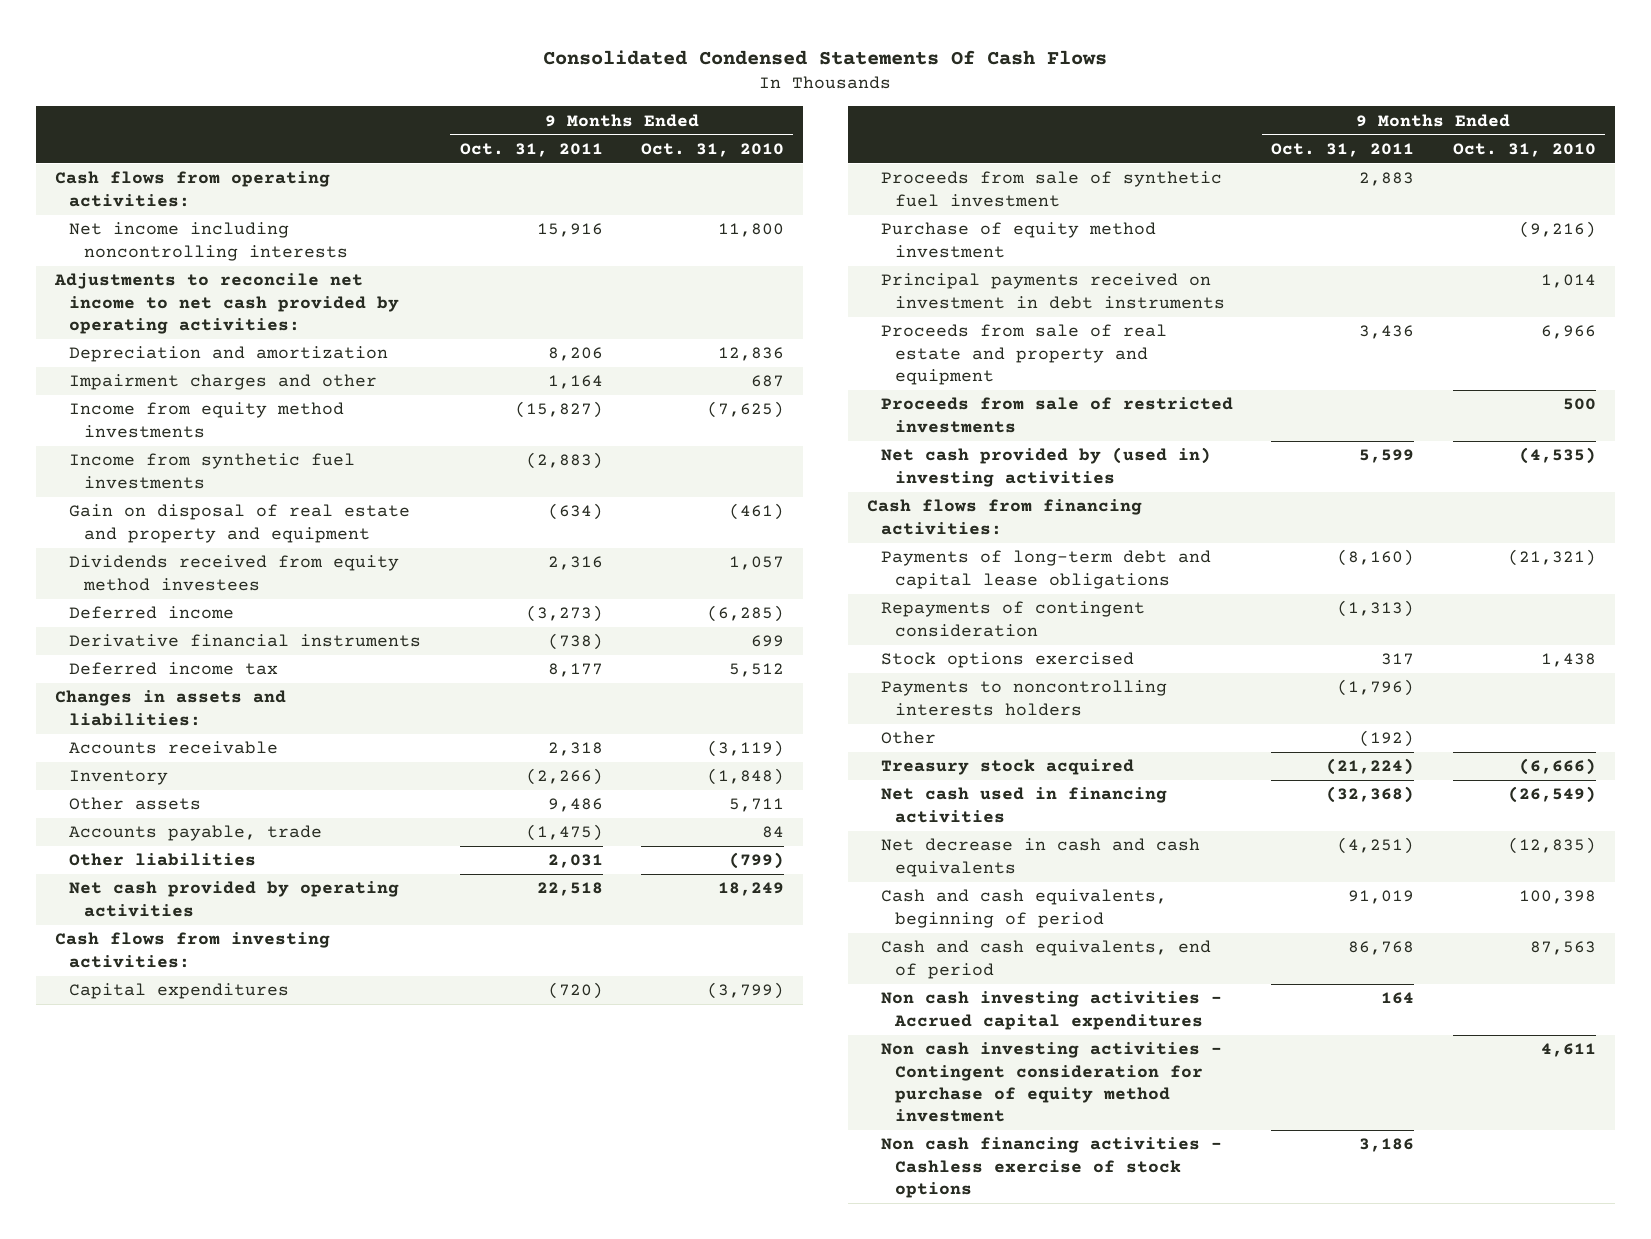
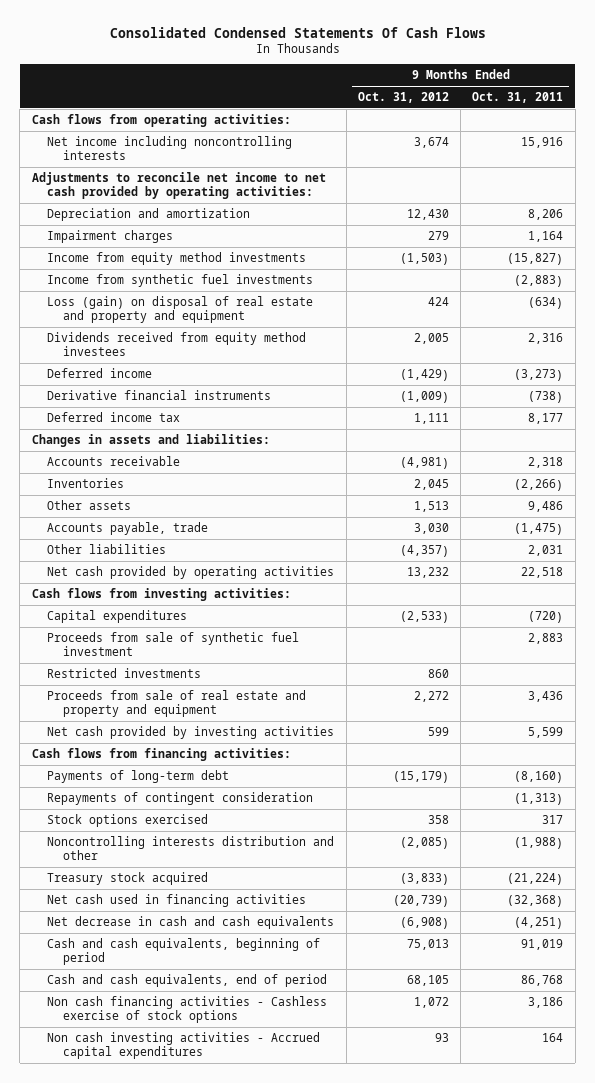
- | 9 Months Ended Oct. 31, 2011 | 9 Months Ended Oct. 31, 2010
+ | 9 Months Ended Oct. 31, 2012 | 9 Months Ended Oct. 31, 2011
- Impairment charges and other | 1,164 | 687
+ Impairment charges | 279 | 1,164
- Gain on disposal of real estate and property and equipment | (634) | (461)
+ Loss (gain) on disposal of real estate and property and equipment | 424 | (634)
- Inventory | (2,266) | (1,848)
+ Inventories | 2,045 | (2,266)
- Purchase of equity method investment | | (9,216)
- Principal payments received on investment in debt instruments | | 1,014
+ Restricted investments | 860 |
- Proceeds from sale of restricted investments | | 500
- Net cash provided by (used in) investing activities | 5,599 | (4,535)
+ Net cash provided by investing activities | 599 | 5,599
- Payments of long-term debt and capital lease obligations | (8,160) | (21,321)
+ Payments of long-term debt | (15,179) | (8,160)
- Payments to noncontrolling interests holders | (1,796) |
- Other | (192) |
+ Noncontrolling interests distribution and other | (2,085) | (1,988)
- Non cash investing activities - Contingent consideration for purchase of equity method investment | | 4,611
moved down: Non cash investing activities - Accrued capital expenditures | 93 | 164

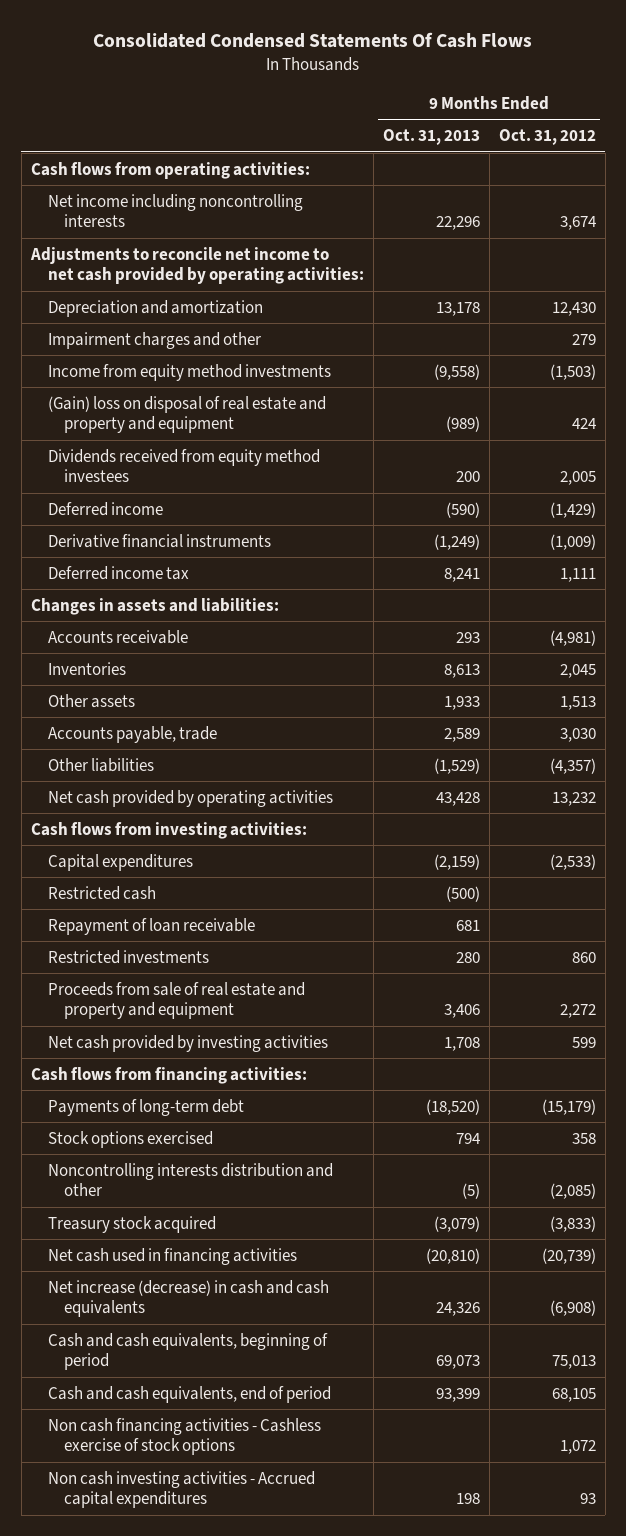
- | 9 Months Ended Oct. 31, 2012 | 9 Months Ended Oct. 31, 2011
+ | 9 Months Ended Oct. 31, 2013 | 9 Months Ended Oct. 31, 2012
- Impairment charges | 279 | 1,164
+ Impairment charges and other | | 279
- Income from synthetic fuel investments | | (2,883)
- Loss (gain) on disposal of real estate and property and equipment | 424 | (634)
+ (Gain) loss on disposal of real estate and property and equipment | (989) | 424
- Proceeds from sale of synthetic fuel investment | | 2,883
+ Restricted cash | (500) |
+ Repayment of loan receivable | 681 |
- Repayments of contingent consideration | | (1,313)
- Net decrease in cash and cash equivalents | (6,908) | (4,251)
+ Net increase (decrease) in cash and cash equivalents | 24,326 | (6,908)

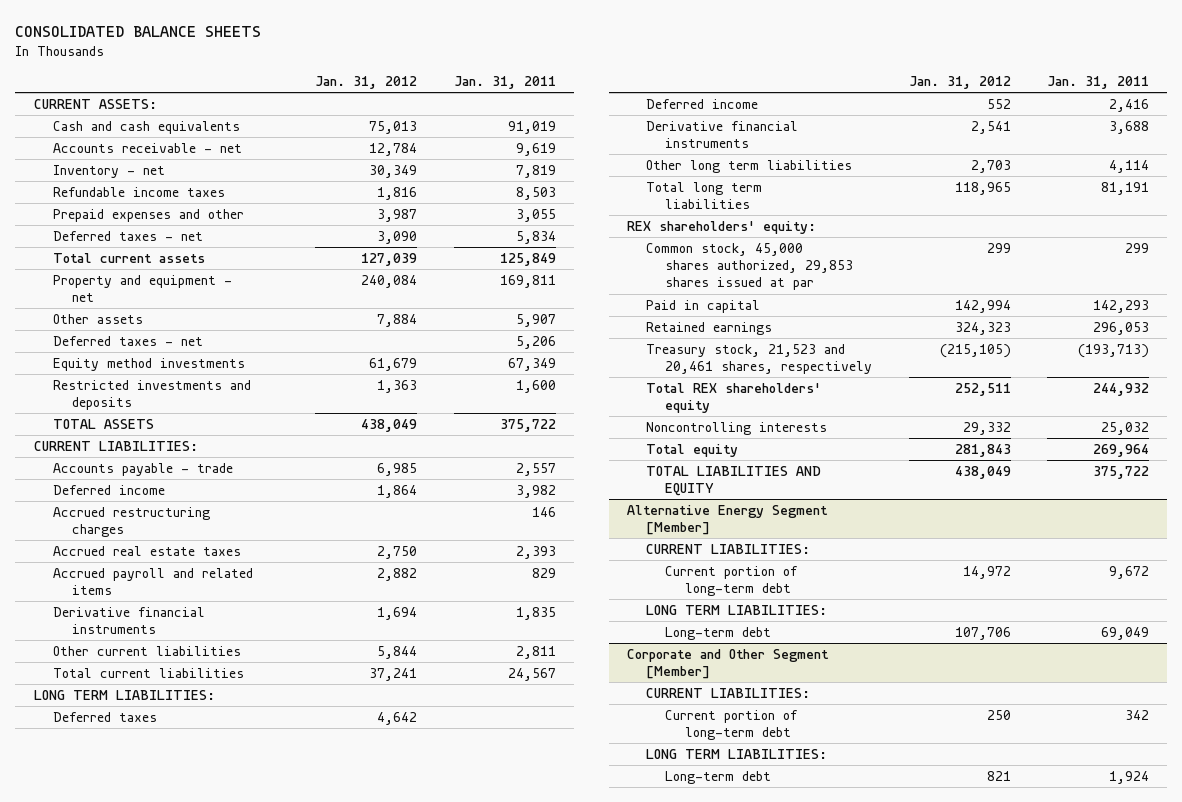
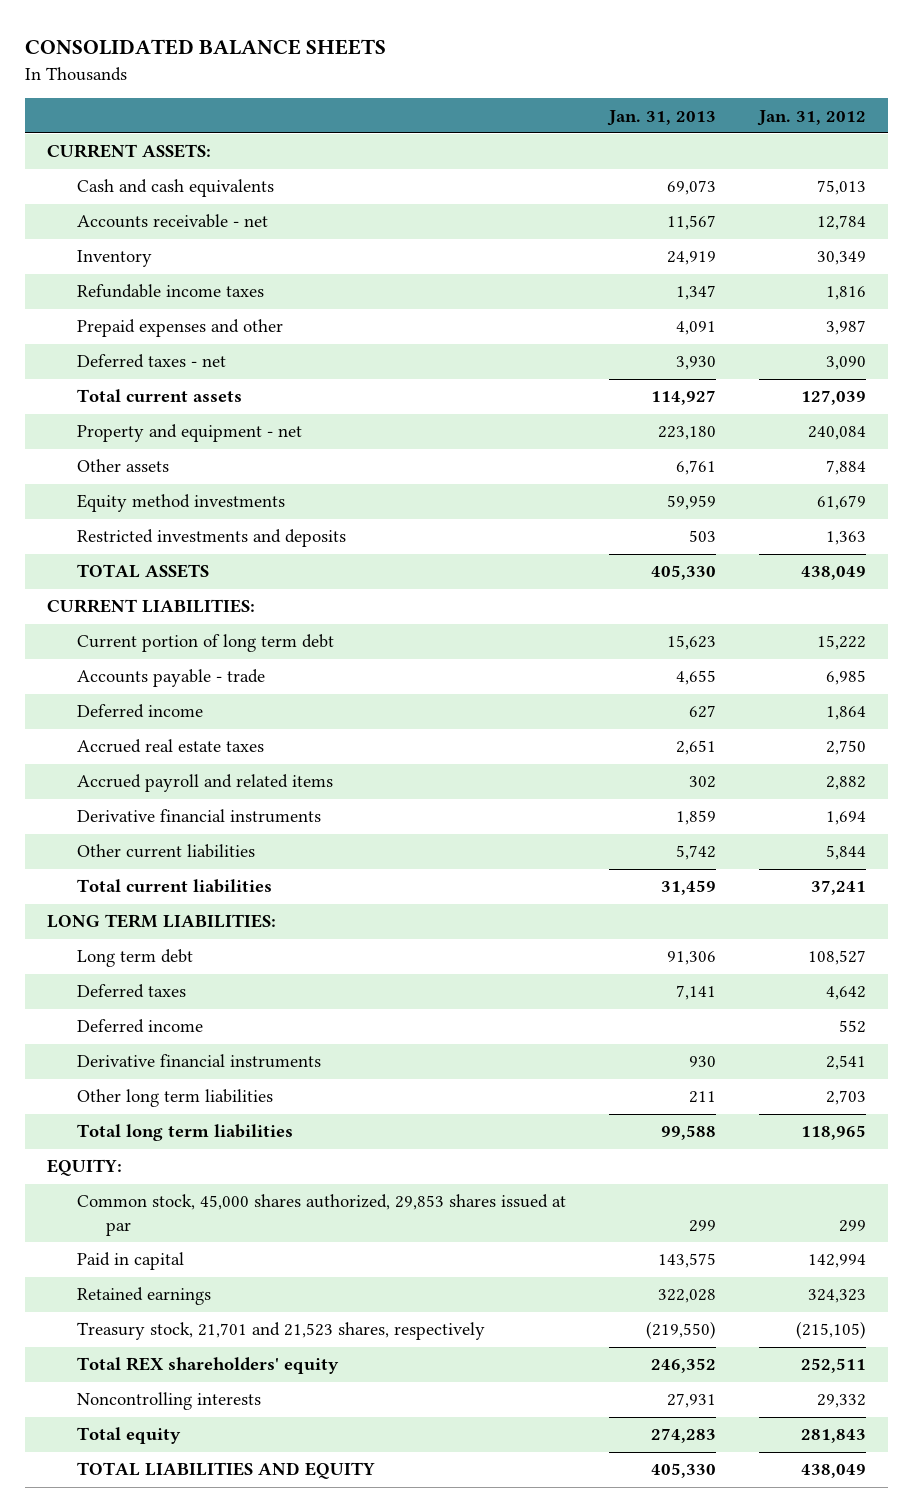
- | Jan. 31, 2012 | Jan. 31, 2011
+ | Jan. 31, 2013 | Jan. 31, 2012
- Inventory - net | 30,349 | 7,819
+ Inventory | 24,919 | 30,349
- Deferred taxes - net | | 5,206
+ Current portion of long term debt | 15,623 | 15,222
- Accrued restructuring charges | | 146
+ Long term debt | 91,306 | 108,527
- REX shareholders' equity:
+ EQUITY:
- Treasury stock, 21,523 and 20,461 shares, respectively | (215,105) | (193,713)
+ Treasury stock, 21,701 and 21,523 shares, respectively | (219,550) | (215,105)
- Alternative Energy Segment [Member]
- CURRENT LIABILITIES:
- Current portion of long-term debt | 14,972 | 9,672
- LONG TERM LIABILITIES:
- Long-term debt | 107,706 | 69,049
- Corporate and Other Segment [Member]
- CURRENT LIABILITIES:
- Current portion of long-term debt | 250 | 342
- LONG TERM LIABILITIES:
- Long-term debt | 821 | 1,924

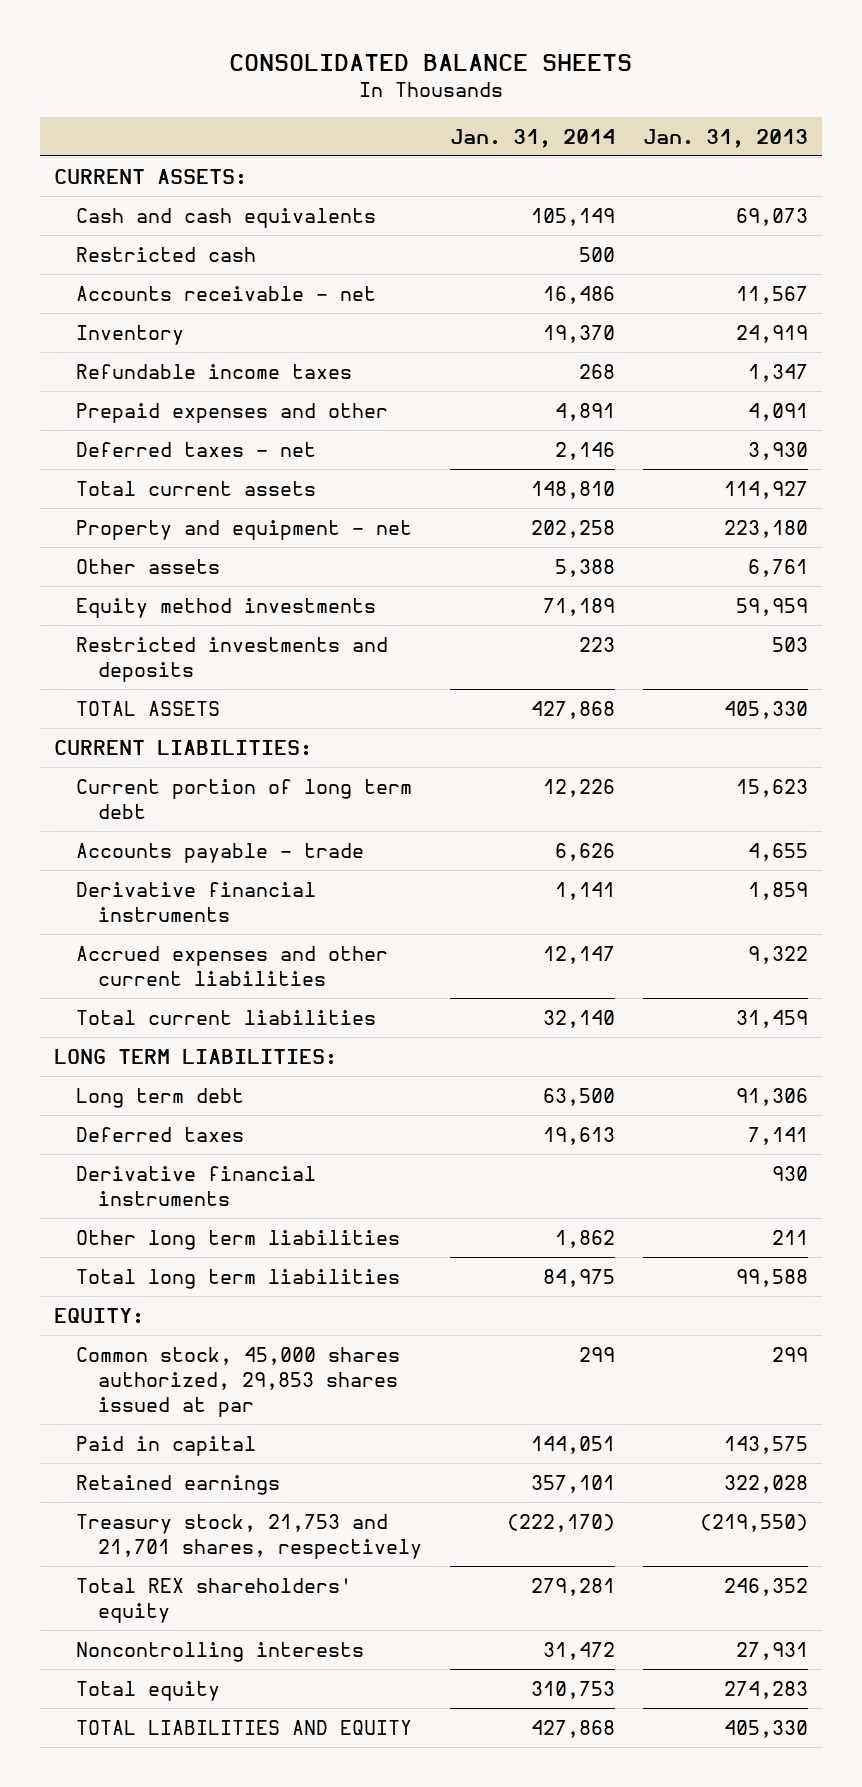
- | Jan. 31, 2013 | Jan. 31, 2012
+ | Jan. 31, 2014 | Jan. 31, 2013
+ Restricted cash | 500 |
- Deferred income | 627 | 1,864
- Accrued real estate taxes | 2,651 | 2,750
- Accrued payroll and related items | 302 | 2,882
- Other current liabilities | 5,742 | 5,844
+ Accrued expenses and other current liabilities | 12,147 | 9,322
- Deferred income | | 552
- Treasury stock, 21,701 and 21,523 shares, respectively | (219,550) | (215,105)
+ Treasury stock, 21,753 and 21,701 shares, respectively | (222,170) | (219,550)

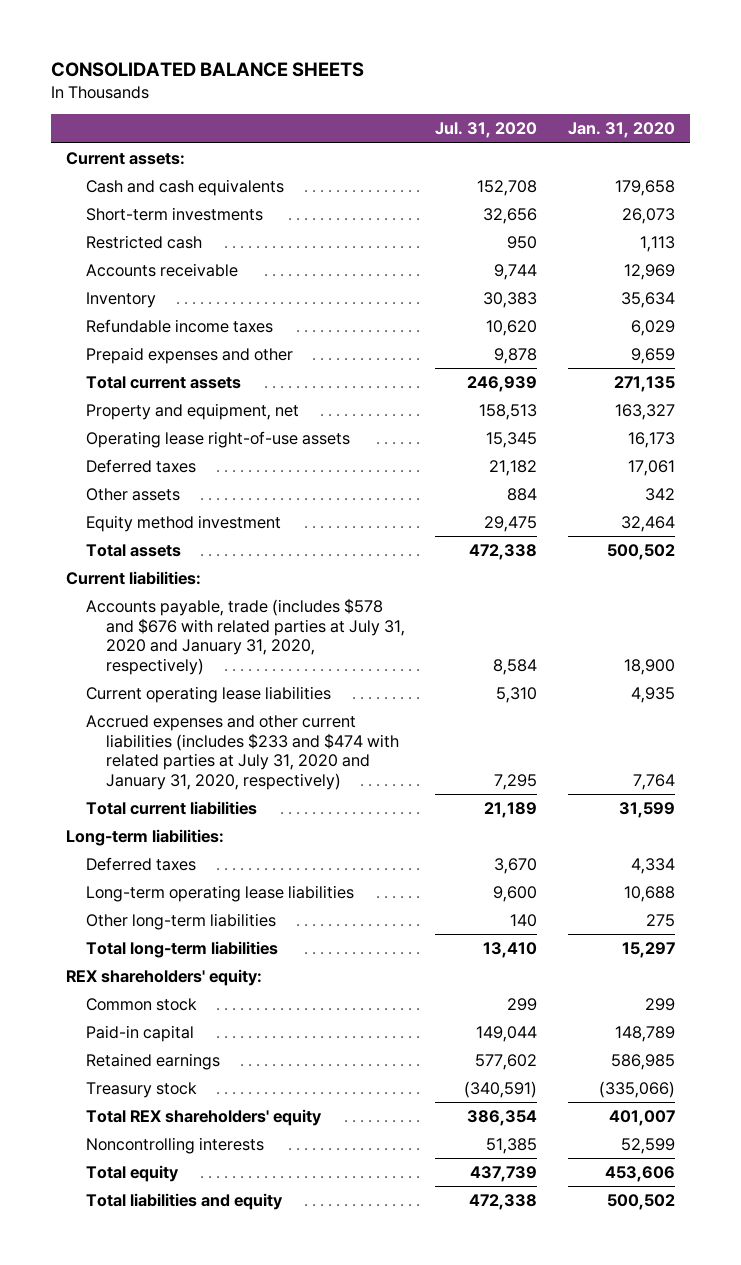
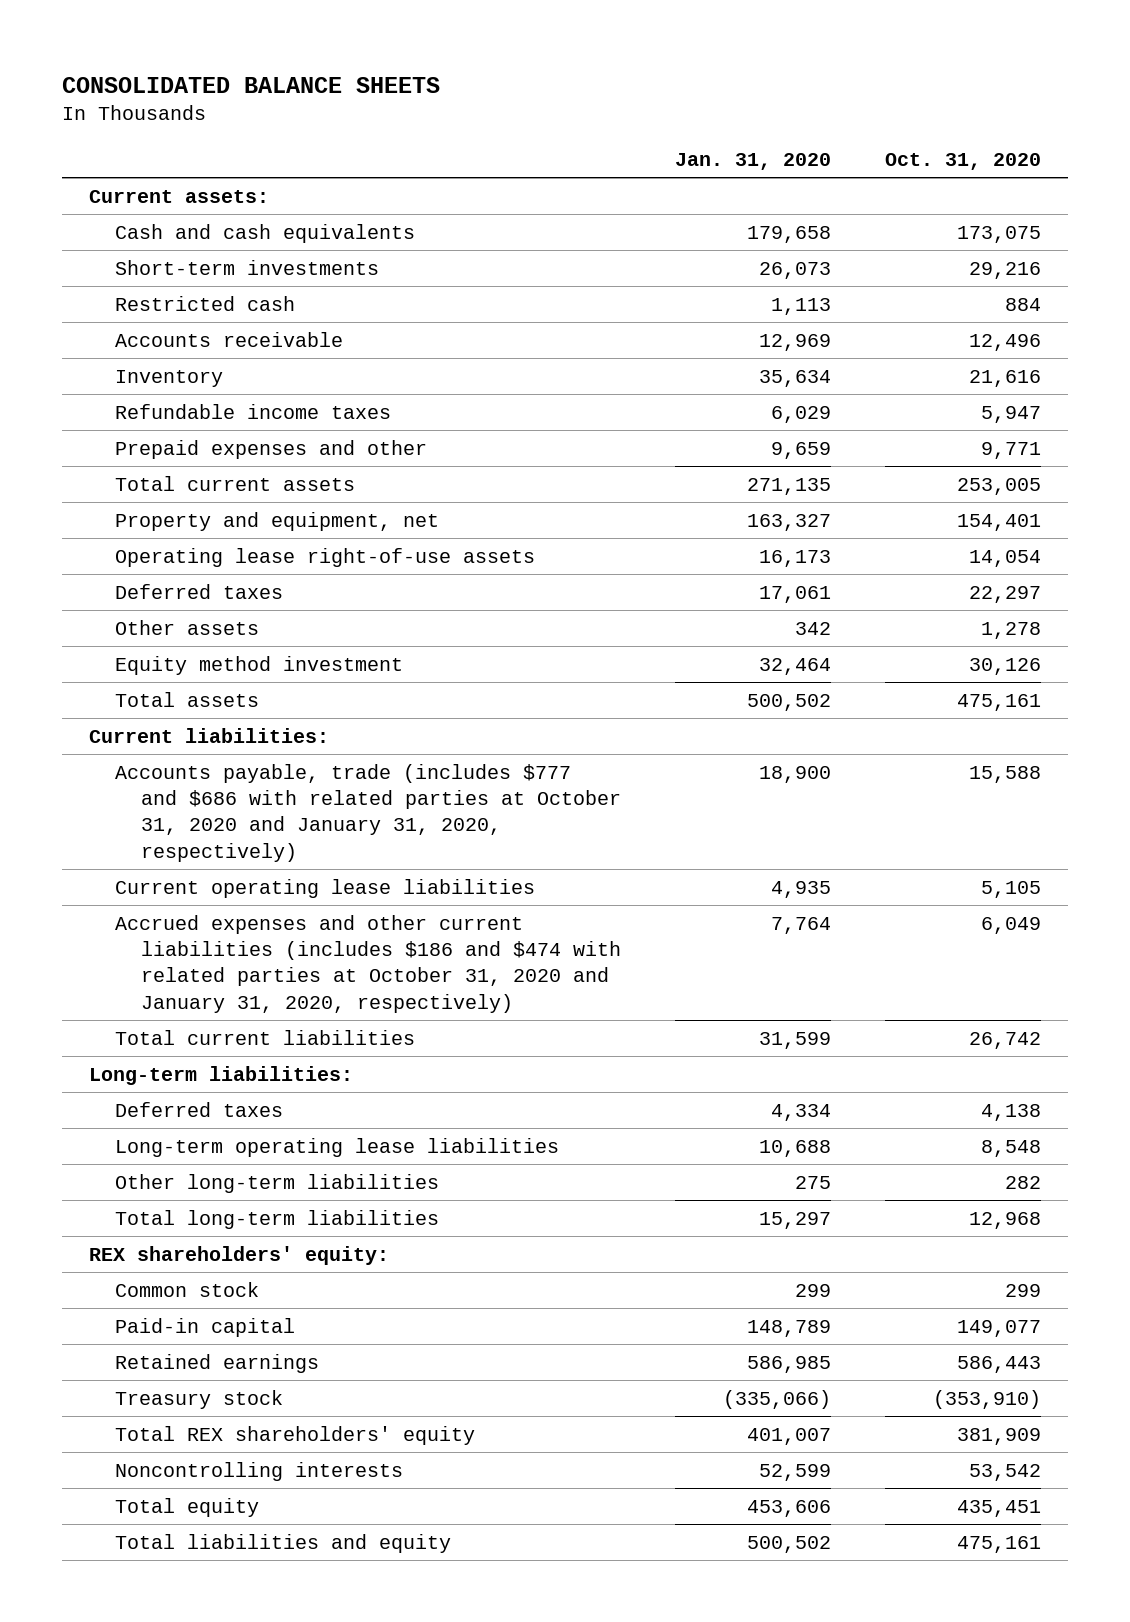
- | Jul. 31, 2020 | Jan. 31, 2020
+ | Jan. 31, 2020 | Oct. 31, 2020
- Accounts payable, trade (includes $578 and $676 with related parties at July 31, 2020 and January 31, 2020, respectively) | 8,584 | 18,900
+ Accounts payable, trade (includes $777 and $686 with related parties at October 31, 2020 and January 31, 2020, respectively) | 18,900 | 15,588
- Accrued expenses and other current liabilities (includes $233 and $474 with related parties at July 31, 2020 and January 31, 2020, respectively) | 7,295 | 7,764
+ Accrued expenses and other current liabilities (includes $186 and $474 with related parties at October 31, 2020 and January 31, 2020, respectively) | 7,764 | 6,049

